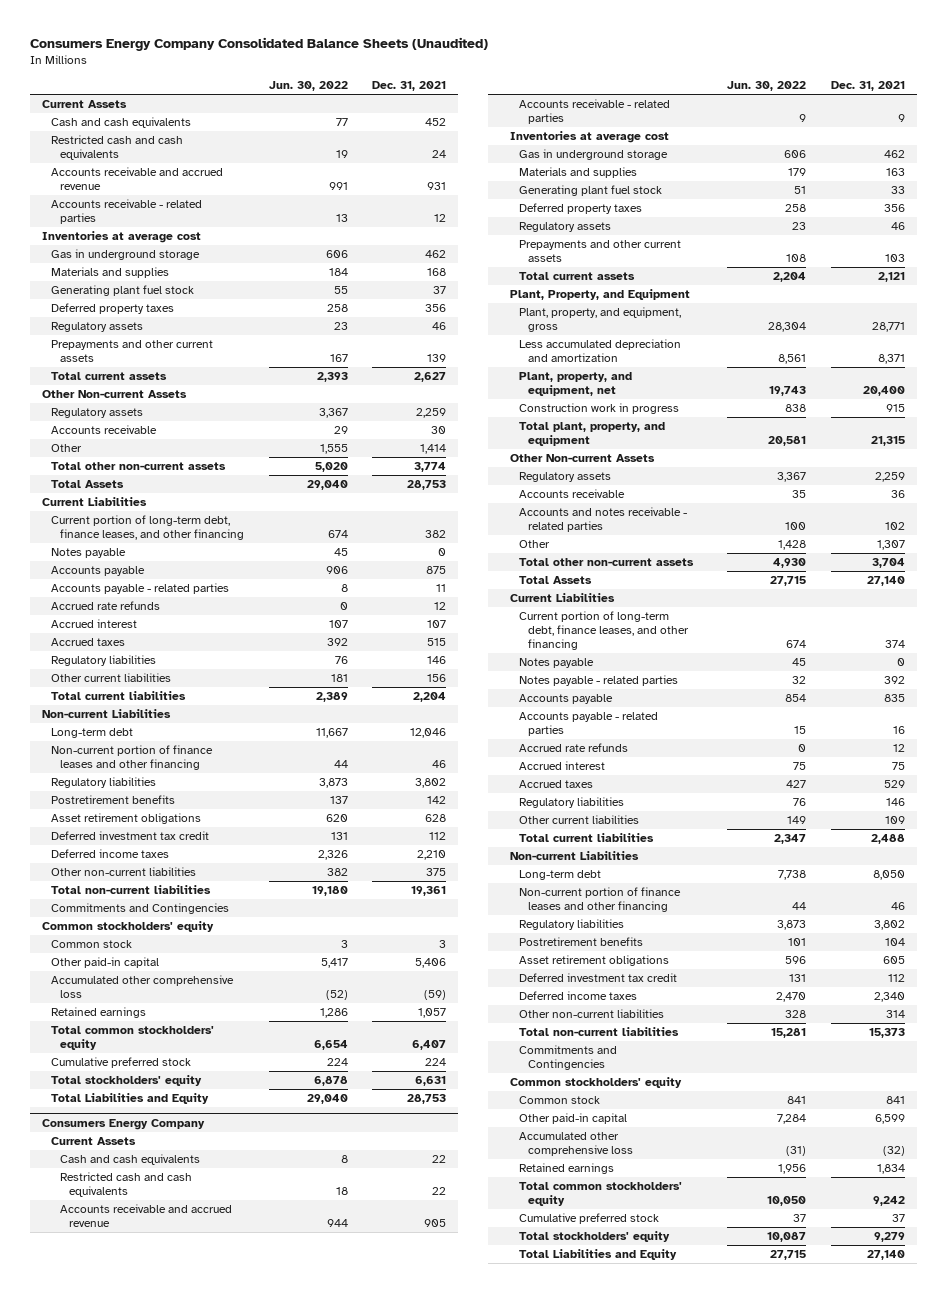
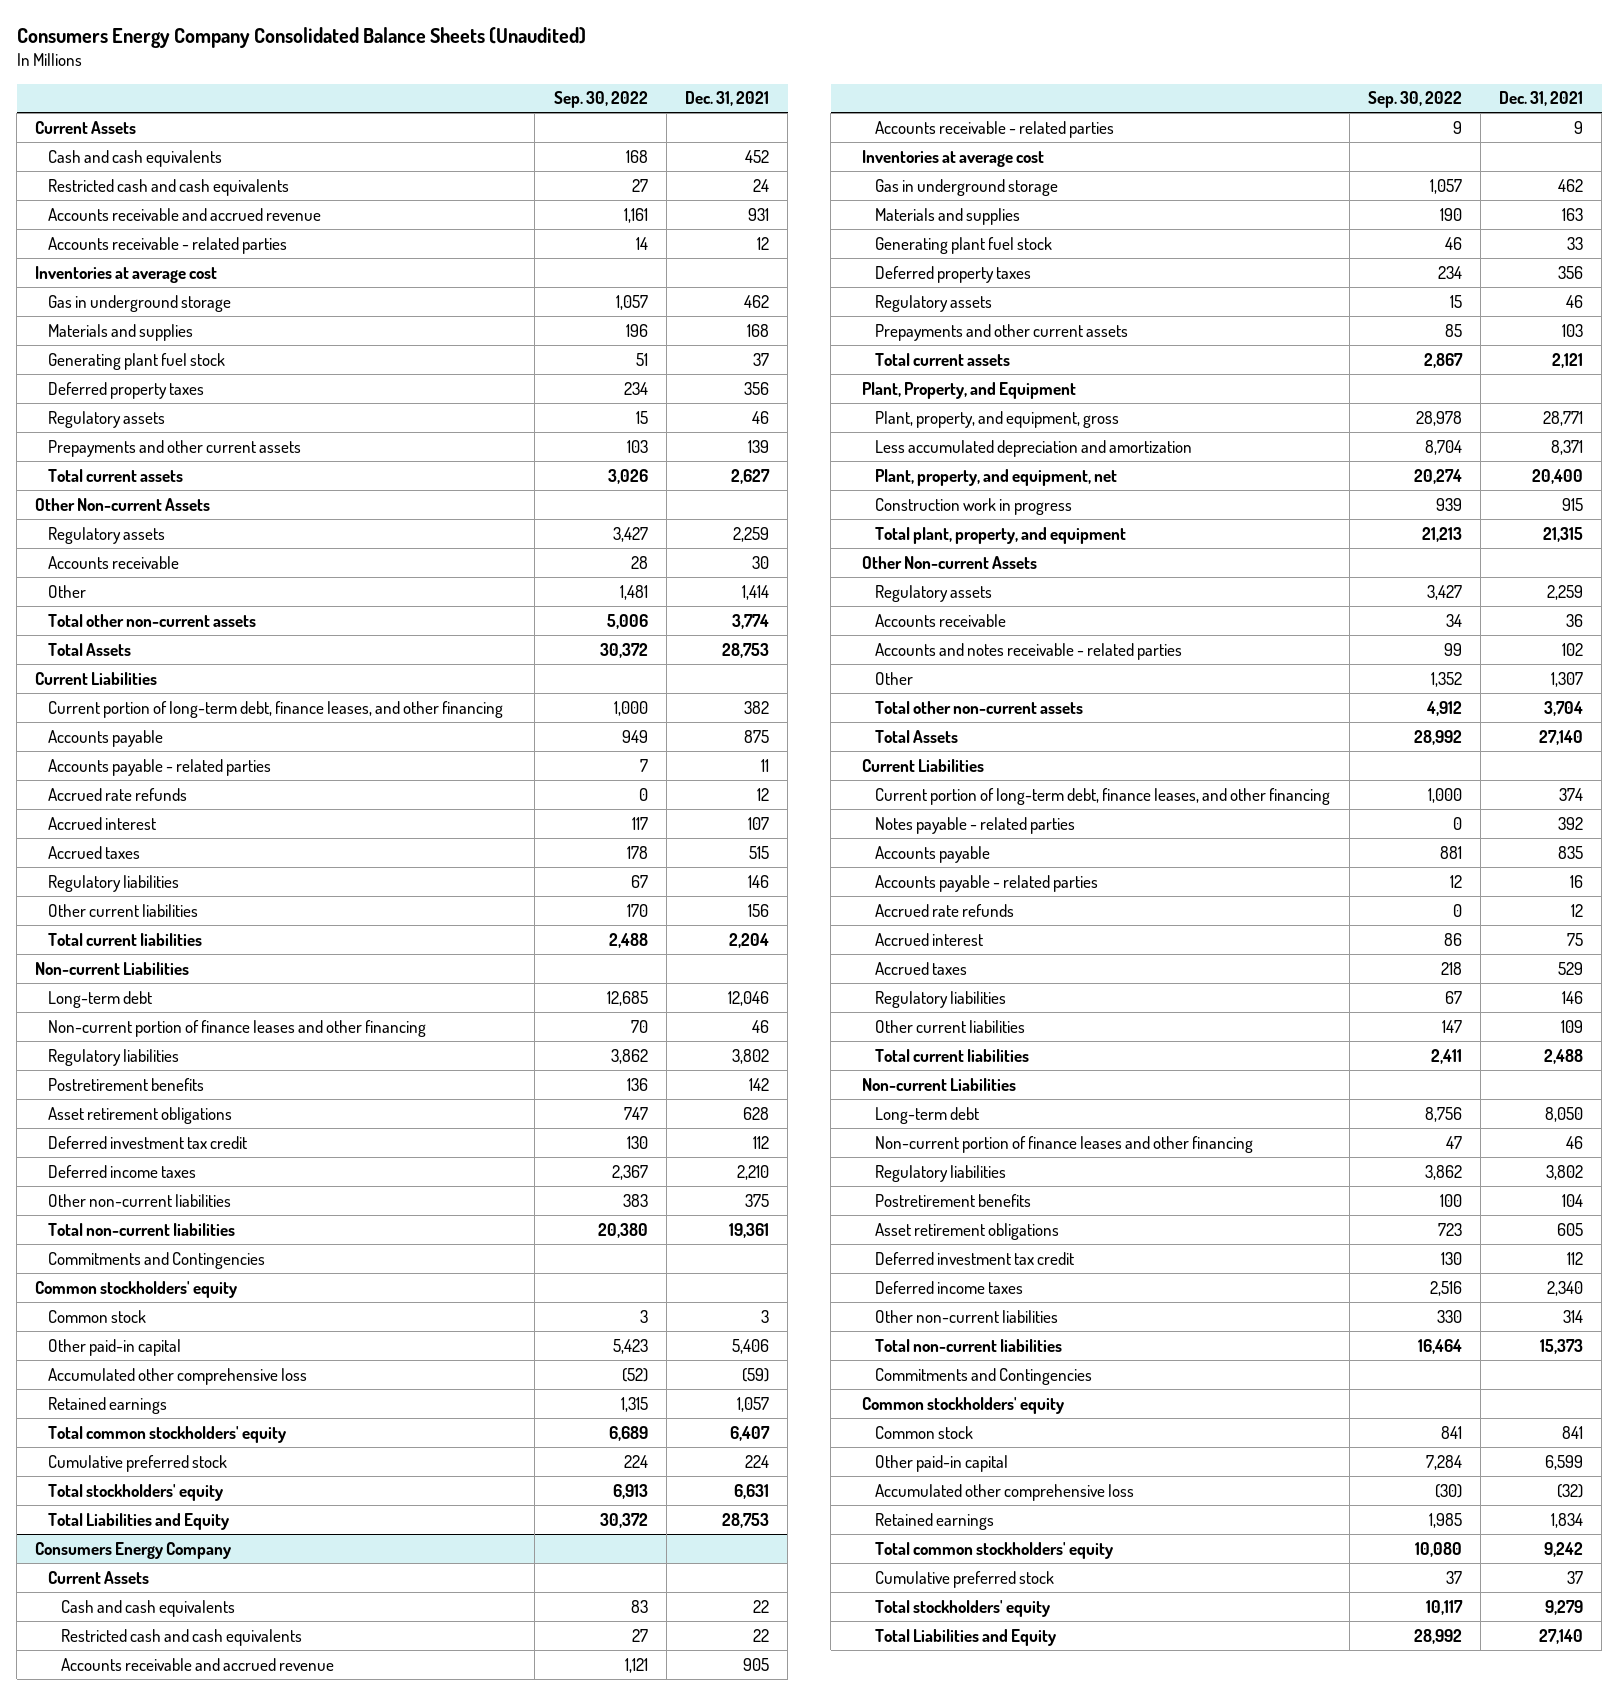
- | Jun. 30, 2022 | Dec. 31, 2021
+ | Sep. 30, 2022 | Dec. 31, 2021
- Notes payable | 45 | 0
@ Consumers Energy Company
- Notes payable | 45 | 0

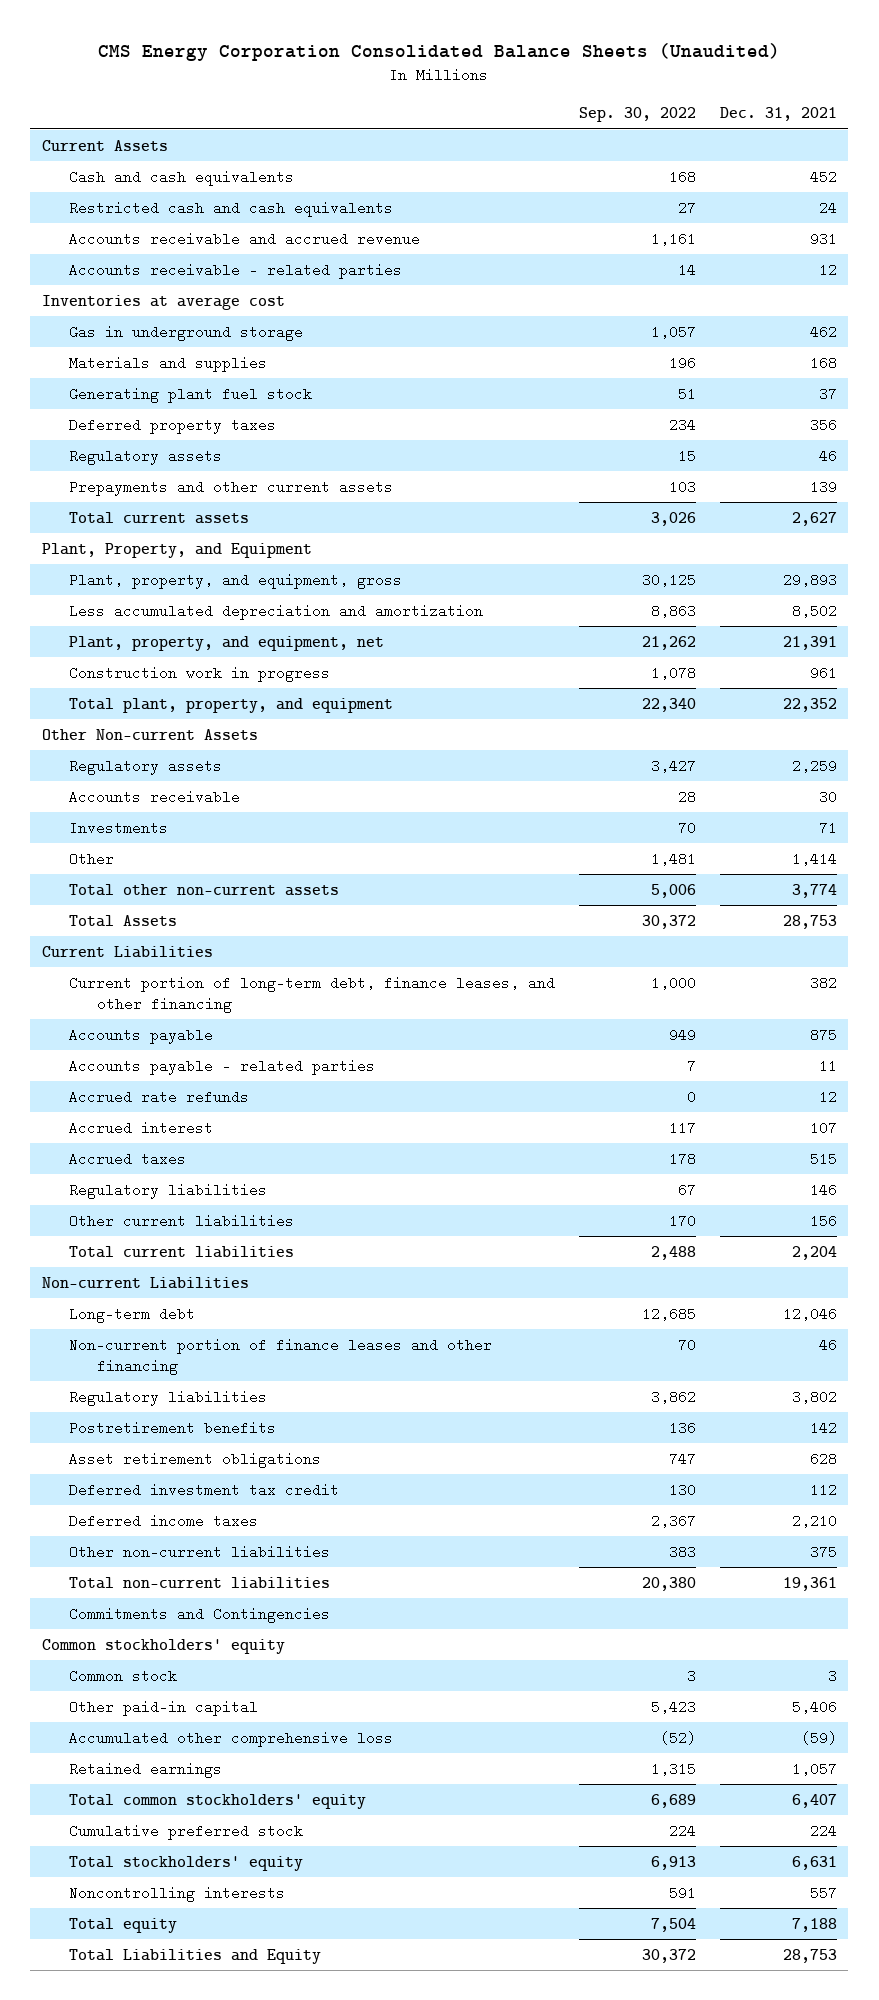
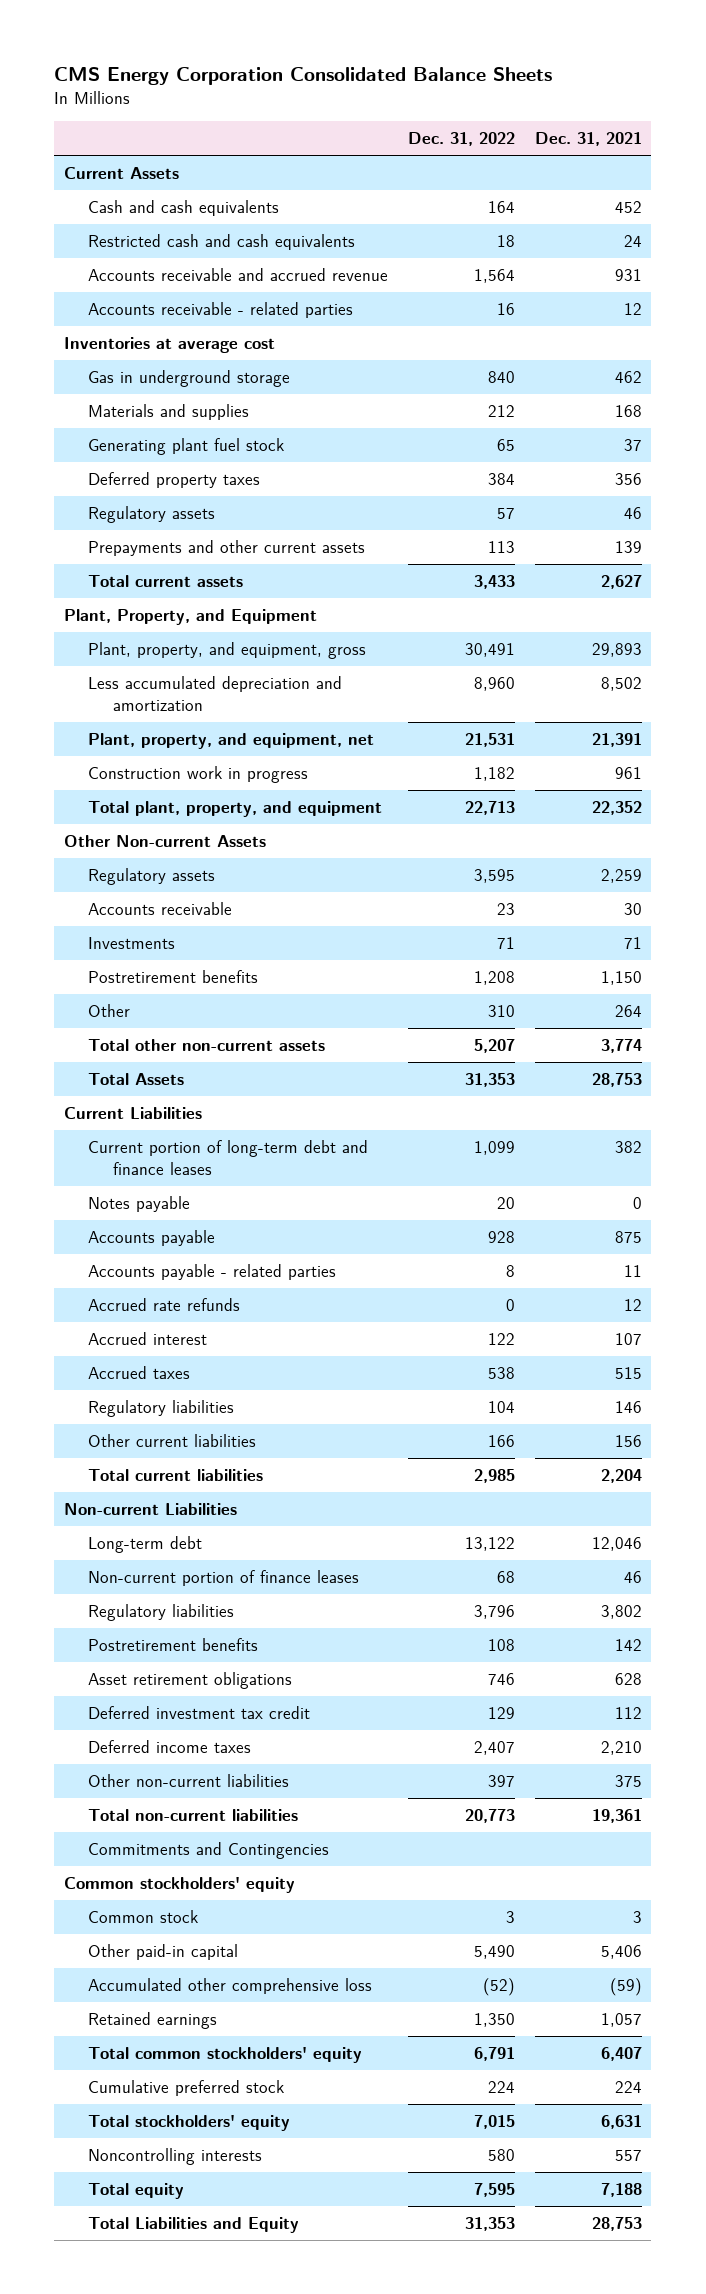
- CMS Energy Corporation Consolidated Balance Sheets (Unaudited)
+ CMS Energy Corporation Consolidated Balance Sheets
- | Sep. 30, 2022 | Dec. 31, 2021
+ | Dec. 31, 2022 | Dec. 31, 2021
- Other | 1,481 | 1,414
+ Postretirement benefits | 1,208 | 1,150
+ Other | 310 | 264
- Current portion of long-term debt, finance leases, and other financing | 1,000 | 382
+ Current portion of long-term debt and finance leases | 1,099 | 382
+ Notes payable | 20 | 0
- Non-current portion of finance leases and other financing | 70 | 46
+ Non-current portion of finance leases | 68 | 46

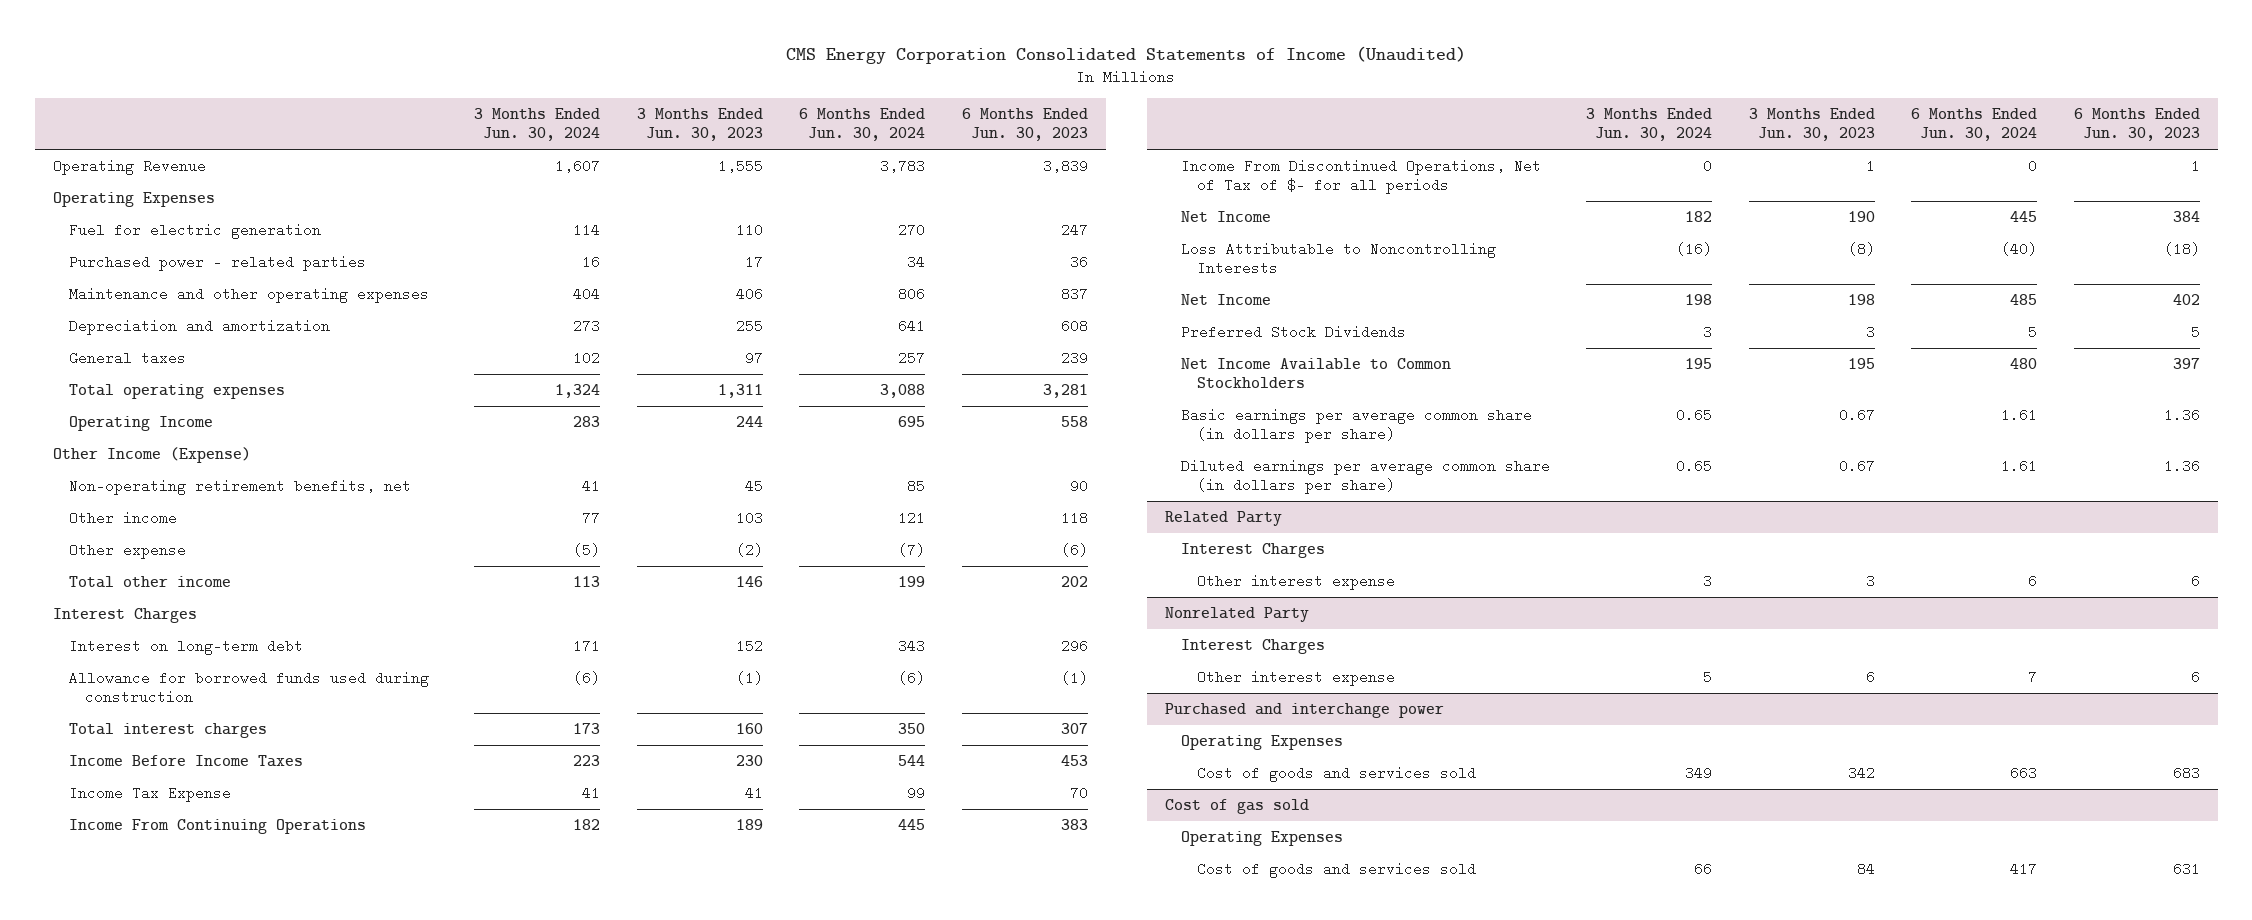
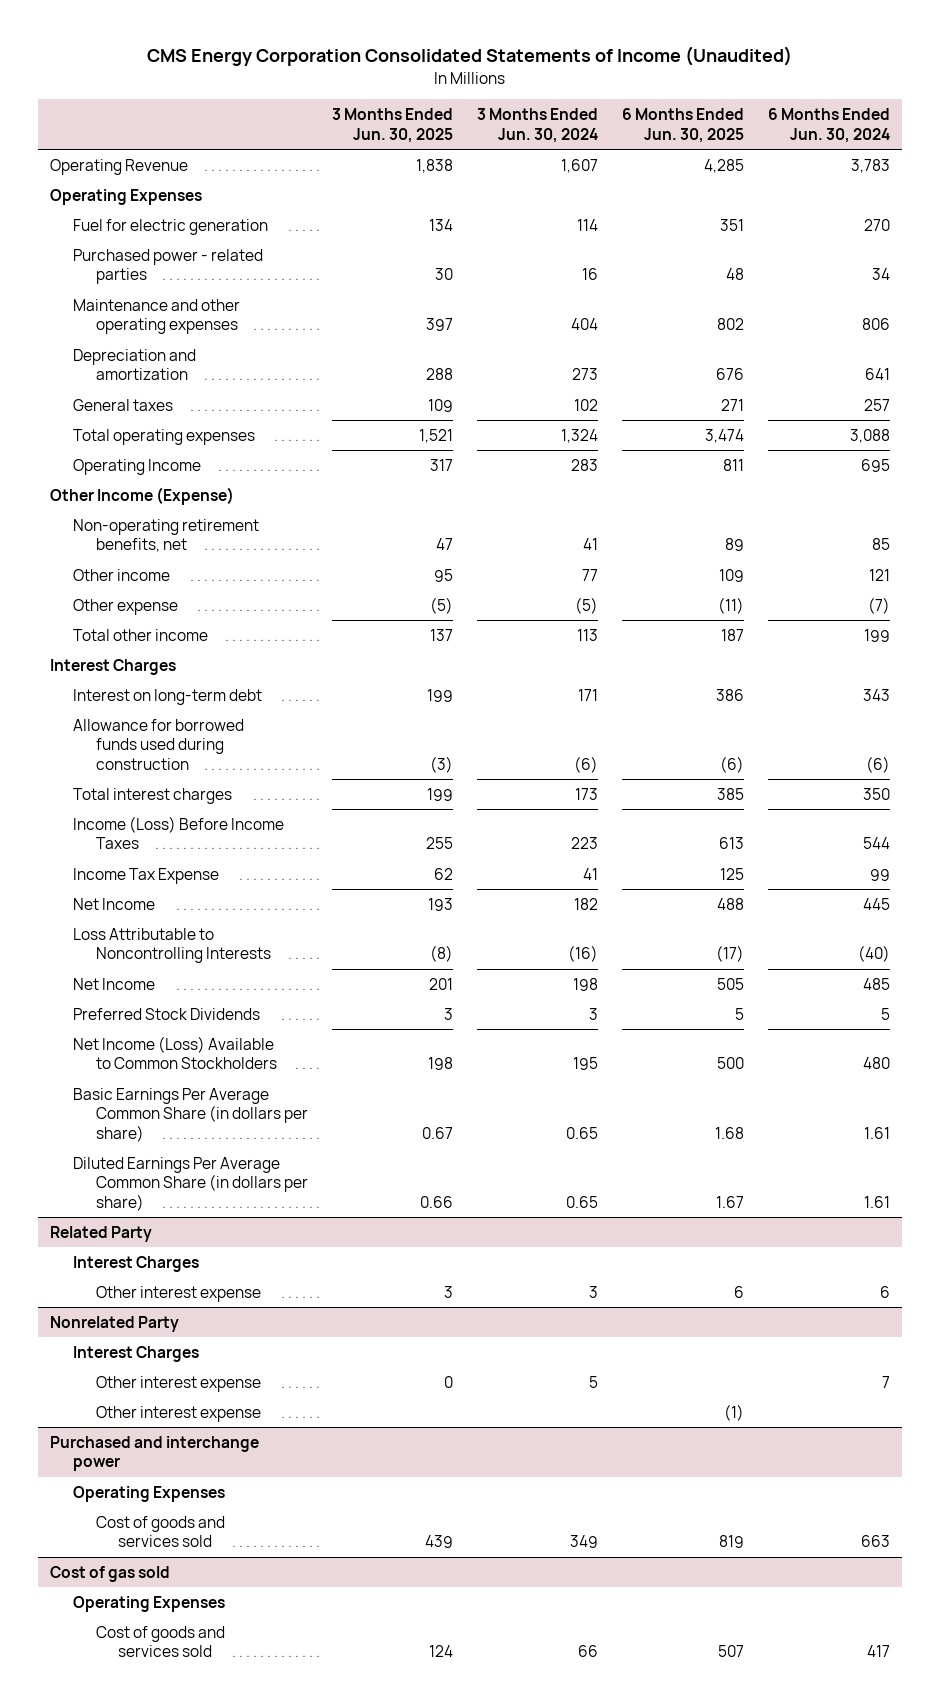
- | 3 Months Ended Jun. 30, 2024 | 3 Months Ended Jun. 30, 2023 | 6 Months Ended Jun. 30, 2024 | 6 Months Ended Jun. 30, 2023
+ | 3 Months Ended Jun. 30, 2025 | 3 Months Ended Jun. 30, 2024 | 6 Months Ended Jun. 30, 2025 | 6 Months Ended Jun. 30, 2024
- Income Before Income Taxes | 223 | 230 | 544 | 453
+ Income (Loss) Before Income Taxes | 255 | 223 | 613 | 544
- Income From Continuing Operations | 182 | 189 | 445 | 383
- Income From Discontinued Operations, Net of Tax of $- for all periods | 0 | 1 | 0 | 1
- Net Income Available to Common Stockholders | 195 | 195 | 480 | 397
- Basic earnings per average common share (in dollars per share) | 0.65 | 0.67 | 1.61 | 1.36
- Diluted earnings per average common share (in dollars per share) | 0.65 | 0.67 | 1.61 | 1.36
+ Net Income (Loss) Available to Common Stockholders | 198 | 195 | 500 | 480
+ Basic Earnings Per Average Common Share (in dollars per share) | 0.67 | 0.65 | 1.68 | 1.61
+ Diluted Earnings Per Average Common Share (in dollars per share) | 0.66 | 0.65 | 1.67 | 1.61
@ Nonrelated Party
+ Other interest expense | | | (1) |

